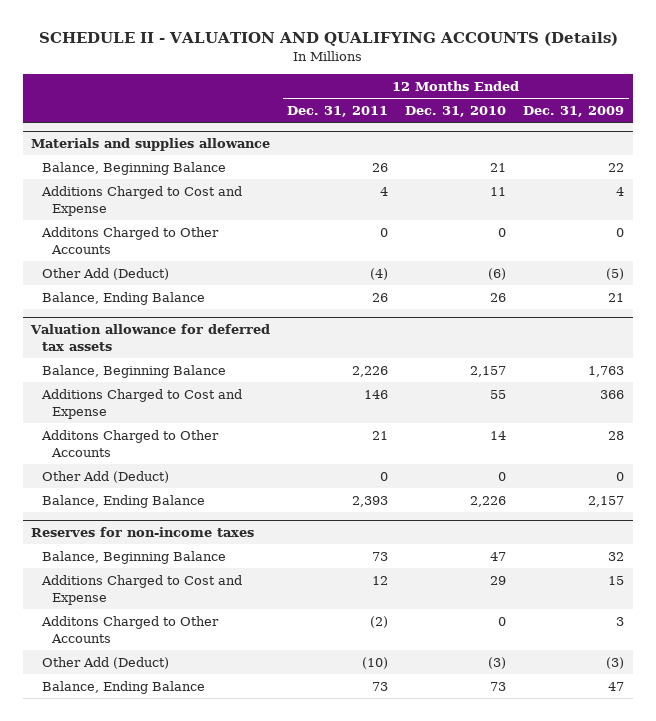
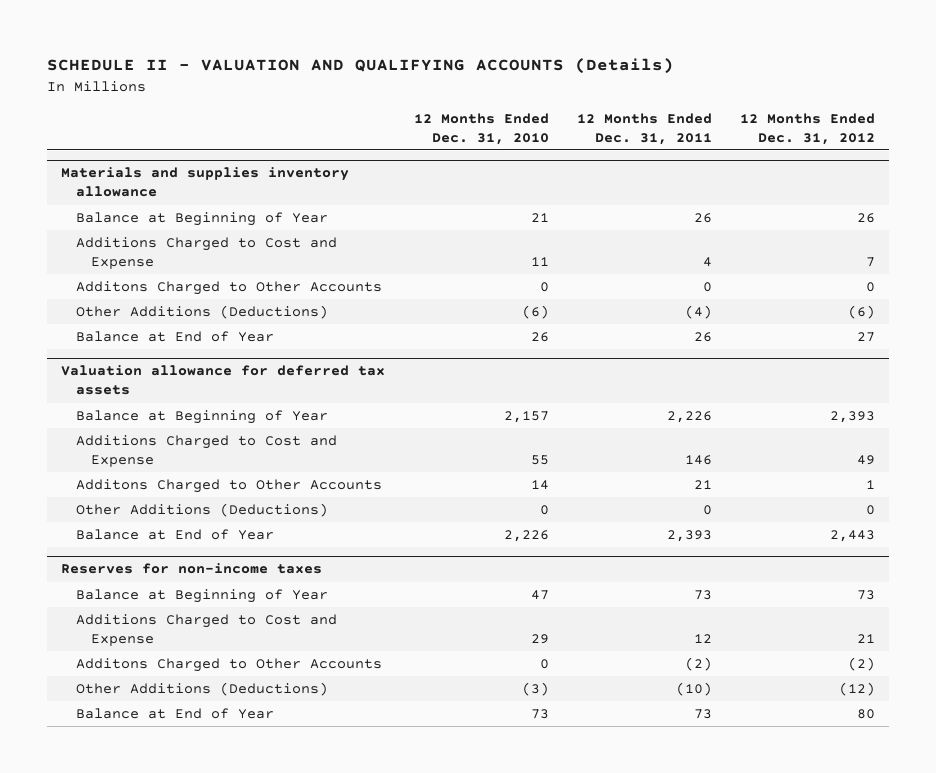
- | 12 Months Ended Dec. 31, 2011 | 12 Months Ended Dec. 31, 2010 | 12 Months Ended Dec. 31, 2009
+ | 12 Months Ended Dec. 31, 2010 | 12 Months Ended Dec. 31, 2011 | 12 Months Ended Dec. 31, 2012
- Materials and supplies allowance
- Balance, Beginning Balance | 26 | 21 | 22
+ Materials and supplies inventory allowance
+ Balance at Beginning of Year | 21 | 26 | 26
- Other Add (Deduct) | (4) | (6) | (5)
- Balance, Ending Balance | 26 | 26 | 21
+ Other Additions (Deductions) | (6) | (4) | (6)
+ Balance at End of Year | 26 | 26 | 27
@ Valuation allowance for deferred tax assets
- Balance, Beginning Balance | 2,226 | 2,157 | 1,763
+ Balance at Beginning of Year | 2,157 | 2,226 | 2,393
- Other Add (Deduct) | 0 | 0 | 0
- Balance, Ending Balance | 2,393 | 2,226 | 2,157
+ Other Additions (Deductions) | 0 | 0 | 0
+ Balance at End of Year | 2,226 | 2,393 | 2,443
@ Reserves for non-income taxes
- Balance, Beginning Balance | 73 | 47 | 32
+ Balance at Beginning of Year | 47 | 73 | 73
- Other Add (Deduct) | (10) | (3) | (3)
- Balance, Ending Balance | 73 | 73 | 47
+ Other Additions (Deductions) | (3) | (10) | (12)
+ Balance at End of Year | 73 | 73 | 80

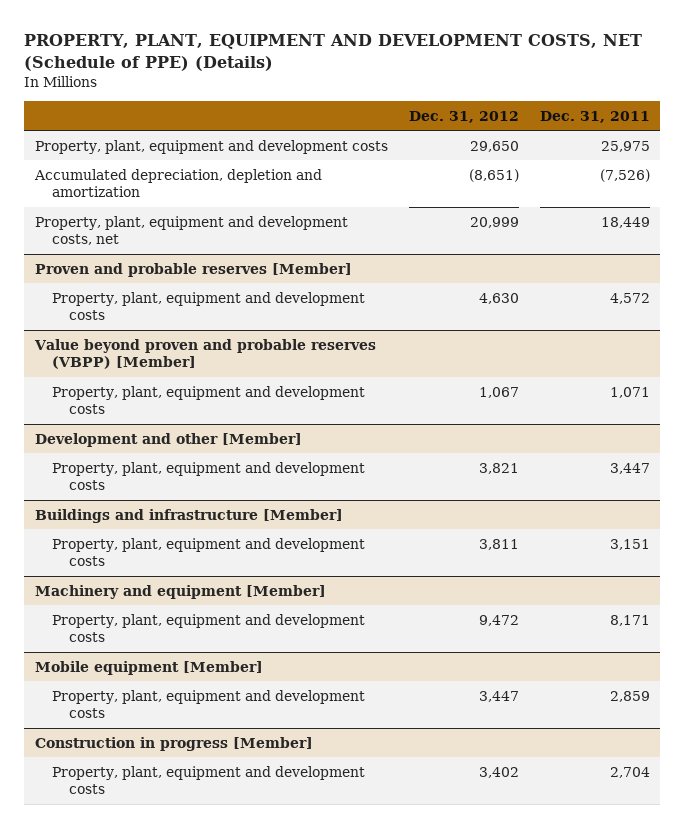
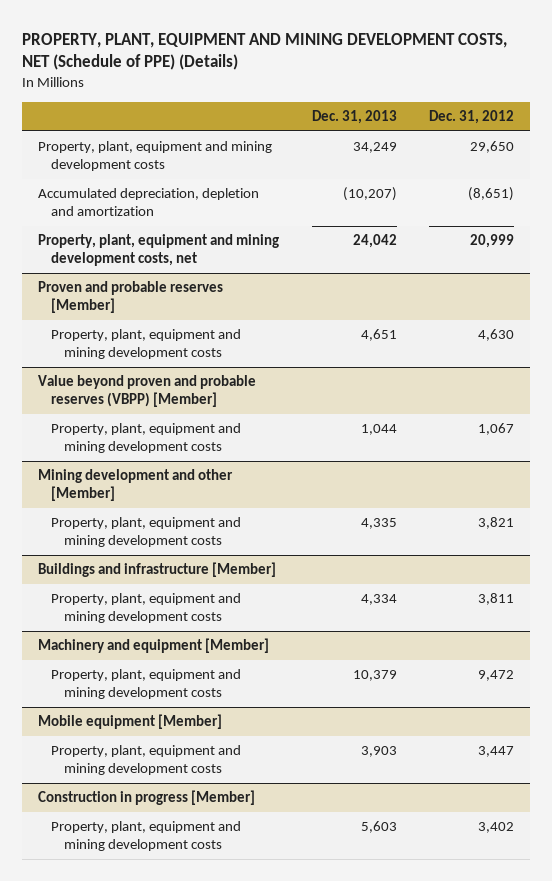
- PROPERTY, PLANT, EQUIPMENT AND DEVELOPMENT COSTS, NET (Schedule of PPE) (Details)
+ PROPERTY, PLANT, EQUIPMENT AND MINING DEVELOPMENT COSTS, NET (Schedule of PPE) (Details)
- | Dec. 31, 2012 | Dec. 31, 2011
+ | Dec. 31, 2013 | Dec. 31, 2012
- Property, plant, equipment and development costs | 29,650 | 25,975
+ Property, plant, equipment and mining development costs | 34,249 | 29,650
- Property, plant, equipment and development costs, net | 20,999 | 18,449
+ Property, plant, equipment and mining development costs, net | 24,042 | 20,999
@ Proven and probable reserves [Member]
- Property, plant, equipment and development costs | 4,630 | 4,572
+ Property, plant, equipment and mining development costs | 4,651 | 4,630
@ Value beyond proven and probable reserves (VBPP) [Member]
- Property, plant, equipment and development costs | 1,067 | 1,071
- Development and other [Member]
- Property, plant, equipment and development costs | 3,821 | 3,447
@ Value beyond proven and probable reserves (VBPP) [Member]
+ Property, plant, equipment and mining development costs | 1,044 | 1,067
+ Mining development and other [Member]
+ Property, plant, equipment and mining development costs | 4,335 | 3,821
@ Buildings and infrastructure [Member]
- Property, plant, equipment and development costs | 3,811 | 3,151
+ Property, plant, equipment and mining development costs | 4,334 | 3,811
@ Machinery and equipment [Member]
- Property, plant, equipment and development costs | 9,472 | 8,171
+ Property, plant, equipment and mining development costs | 10,379 | 9,472
@ Mobile equipment [Member]
- Property, plant, equipment and development costs | 3,447 | 2,859
+ Property, plant, equipment and mining development costs | 3,903 | 3,447
@ Construction in progress [Member]
- Property, plant, equipment and development costs | 3,402 | 2,704
+ Property, plant, equipment and mining development costs | 5,603 | 3,402

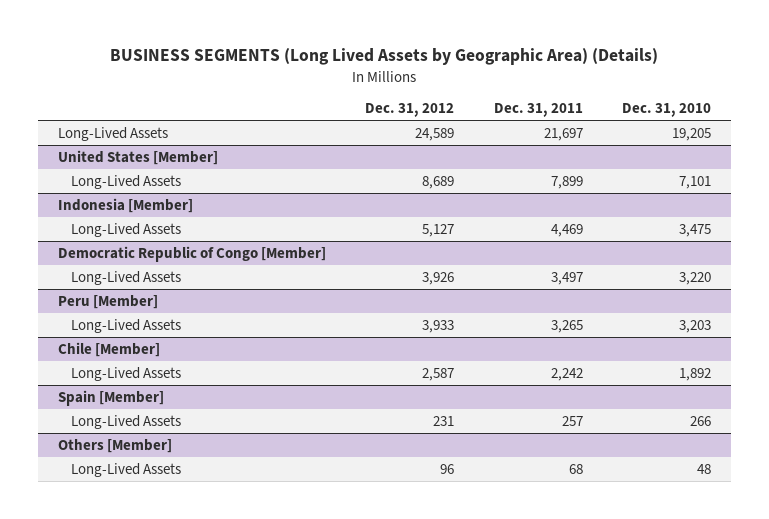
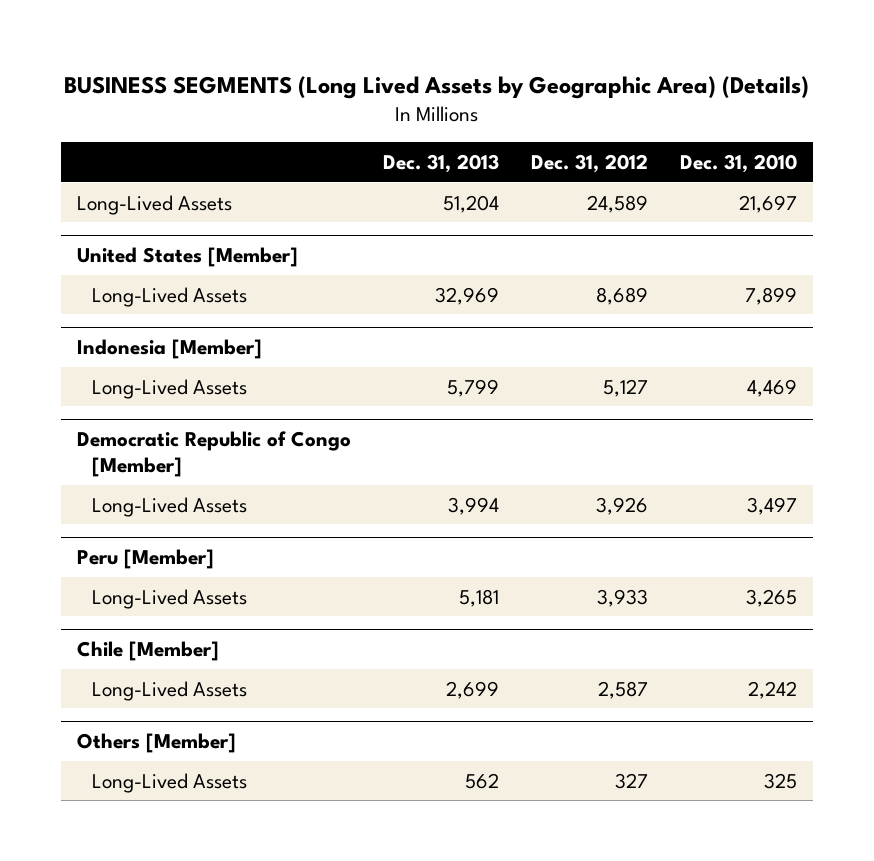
- | Dec. 31, 2012 | Dec. 31, 2011 | Dec. 31, 2010
+ | Dec. 31, 2013 | Dec. 31, 2012 | Dec. 31, 2010
- Long-Lived Assets | 24,589 | 21,697 | 19,205
+ Long-Lived Assets | 51,204 | 24,589 | 21,697
@ United States [Member]
- Long-Lived Assets | 8,689 | 7,899 | 7,101
+ Long-Lived Assets | 32,969 | 8,689 | 7,899
@ Indonesia [Member]
- Long-Lived Assets | 5,127 | 4,469 | 3,475
+ Long-Lived Assets | 5,799 | 5,127 | 4,469
@ Democratic Republic of Congo [Member]
- Long-Lived Assets | 3,926 | 3,497 | 3,220
+ Long-Lived Assets | 3,994 | 3,926 | 3,497
@ Peru [Member]
- Long-Lived Assets | 3,933 | 3,265 | 3,203
+ Long-Lived Assets | 5,181 | 3,933 | 3,265
@ Chile [Member]
- Long-Lived Assets | 2,587 | 2,242 | 1,892
- Spain [Member]
- Long-Lived Assets | 231 | 257 | 266
@ Chile [Member]
+ Long-Lived Assets | 2,699 | 2,587 | 2,242
@ Others [Member]
- Long-Lived Assets | 96 | 68 | 48
+ Long-Lived Assets | 562 | 327 | 325

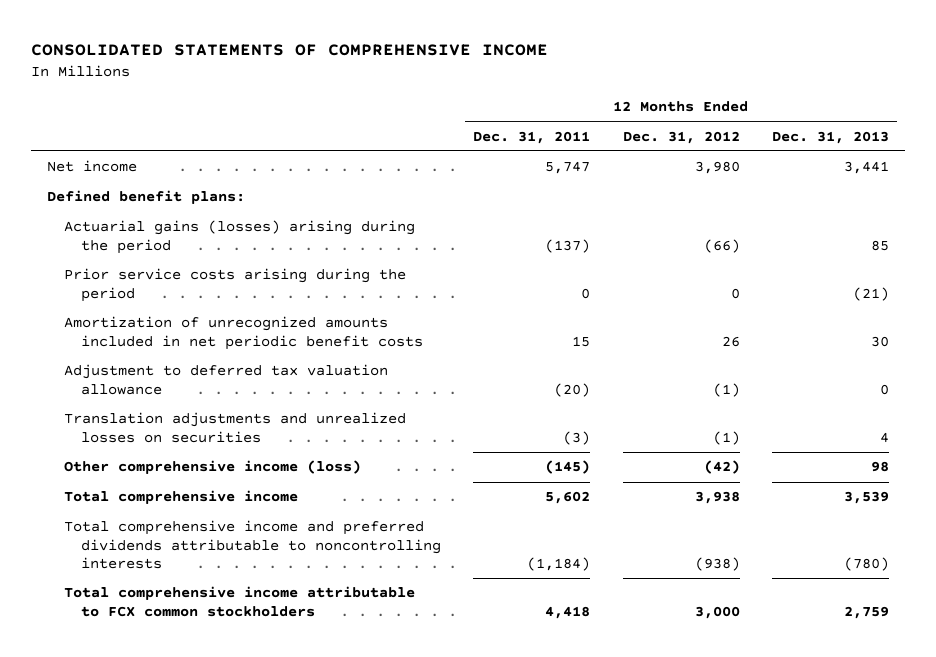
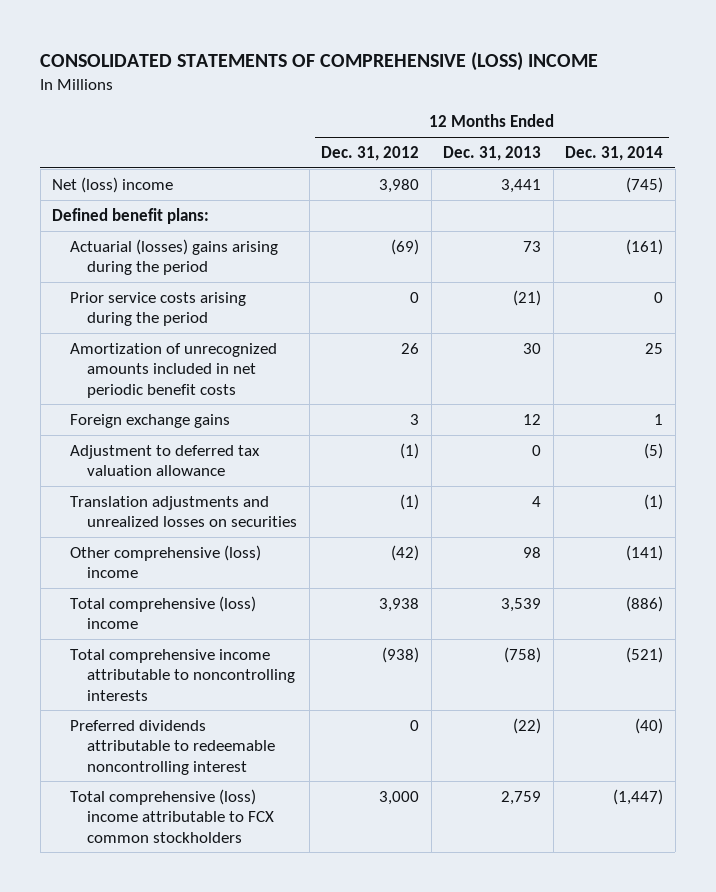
- CONSOLIDATED STATEMENTS OF COMPREHENSIVE INCOME
+ CONSOLIDATED STATEMENTS OF COMPREHENSIVE (LOSS) INCOME
- | 12 Months Ended Dec. 31, 2011 | 12 Months Ended Dec. 31, 2012 | 12 Months Ended Dec. 31, 2013
+ | 12 Months Ended Dec. 31, 2012 | 12 Months Ended Dec. 31, 2013 | 12 Months Ended Dec. 31, 2014
- Net income | 5,747 | 3,980 | 3,441
+ Net (loss) income | 3,980 | 3,441 | (745)
- Actuarial gains (losses) arising during the period | (137) | (66) | 85
+ Actuarial (losses) gains arising during the period | (69) | 73 | (161)
+ Foreign exchange gains | 3 | 12 | 1
- Other comprehensive income (loss) | (145) | (42) | 98
- Total comprehensive income | 5,602 | 3,938 | 3,539
- Total comprehensive income and preferred dividends attributable to noncontrolling interests | (1,184) | (938) | (780)
- Total comprehensive income attributable to FCX common stockholders | 4,418 | 3,000 | 2,759
+ Other comprehensive (loss) income | (42) | 98 | (141)
+ Total comprehensive (loss) income | 3,938 | 3,539 | (886)
+ Total comprehensive income attributable to noncontrolling interests | (938) | (758) | (521)
+ Preferred dividends attributable to redeemable noncontrolling interest | 0 | (22) | (40)
+ Total comprehensive (loss) income attributable to FCX common stockholders | 3,000 | 2,759 | (1,447)

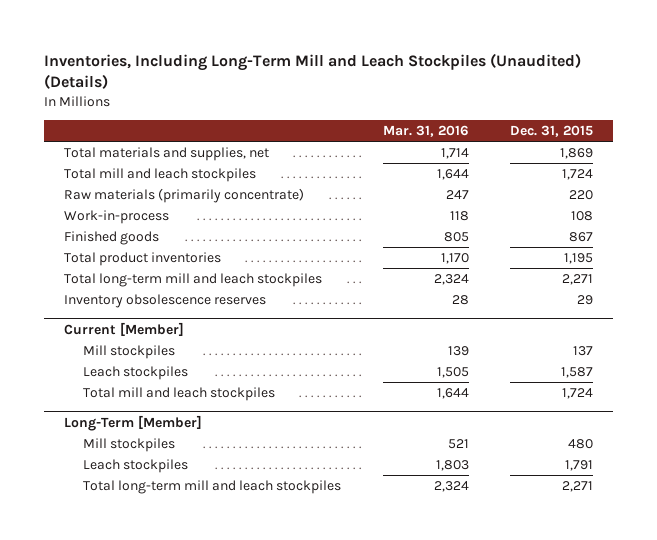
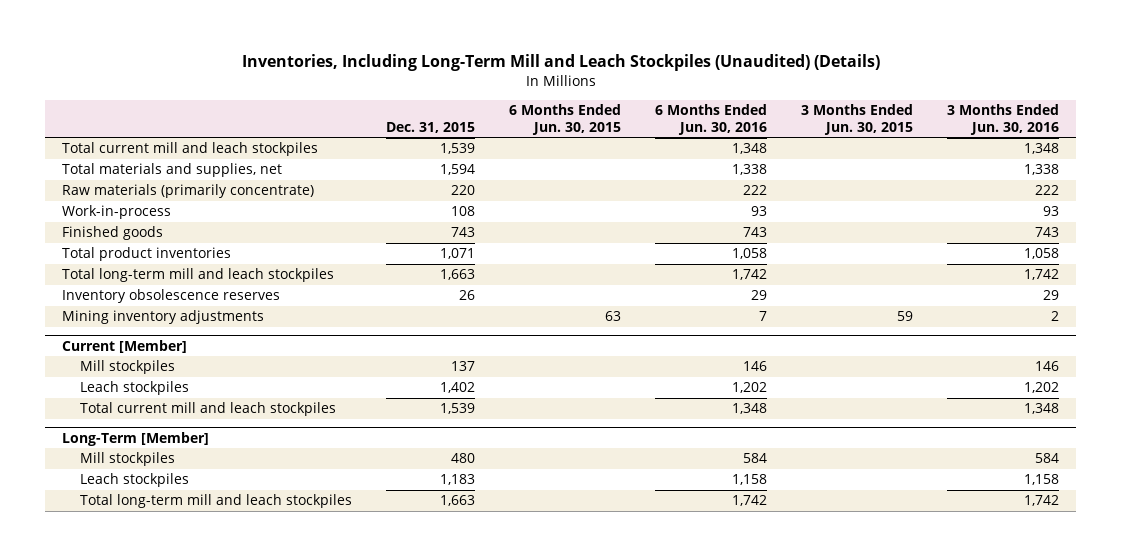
- | Mar. 31, 2016 | Dec. 31, 2015
+ | Dec. 31, 2015 | 6 Months Ended Jun. 30, 2015 | 6 Months Ended Jun. 30, 2016 | 3 Months Ended Jun. 30, 2015 | 3 Months Ended Jun. 30, 2016
- Total materials and supplies, net | 1,714 | 1,869
- Total mill and leach stockpiles | 1,644 | 1,724
+ Total current mill and leach stockpiles | 1,539 | | 1,348 | | 1,348
+ Total materials and supplies, net | 1,594 | | 1,338 | | 1,338
- Finished goods | 805 | 867
- Total product inventories | 1,170 | 1,195
- Total long-term mill and leach stockpiles | 2,324 | 2,271
- Inventory obsolescence reserves | 28 | 29
+ Finished goods | 743 | | 743 | | 743
+ Total product inventories | 1,071 | | 1,058 | | 1,058
+ Total long-term mill and leach stockpiles | 1,663 | | 1,742 | | 1,742
+ Inventory obsolescence reserves | 26 | | 29 | | 29
+ Mining inventory adjustments | | 63 | 7 | 59 | 2
@ Current [Member]
- Leach stockpiles | 1,505 | 1,587
- Total mill and leach stockpiles | 1,644 | 1,724
+ Leach stockpiles | 1,402 | | 1,202 | | 1,202
+ Total current mill and leach stockpiles | 1,539 | | 1,348 | | 1,348
@ Long-Term [Member]
- Leach stockpiles | 1,803 | 1,791
- Total long-term mill and leach stockpiles | 2,324 | 2,271
+ Leach stockpiles | 1,183 | | 1,158 | | 1,158
+ Total long-term mill and leach stockpiles | 1,663 | | 1,742 | | 1,742

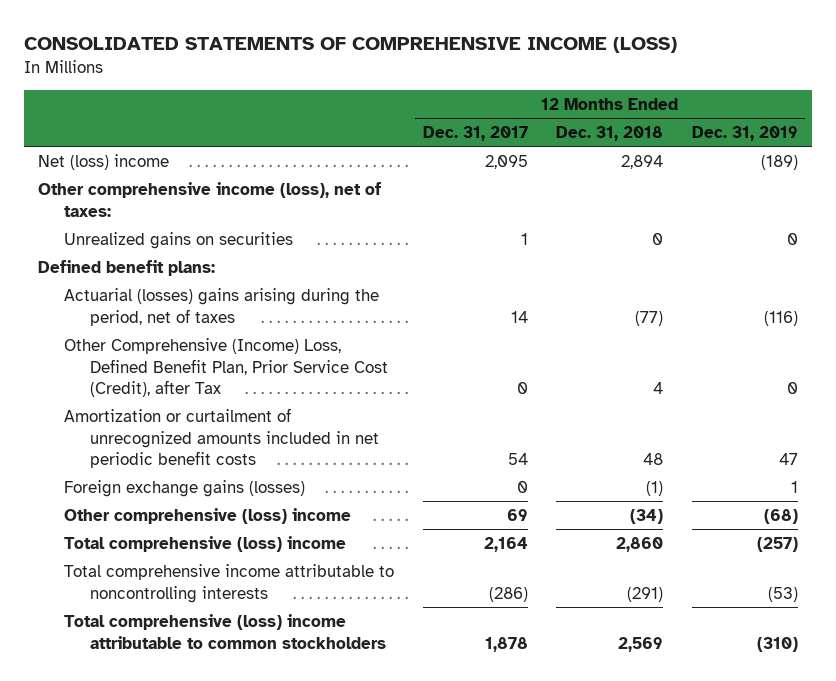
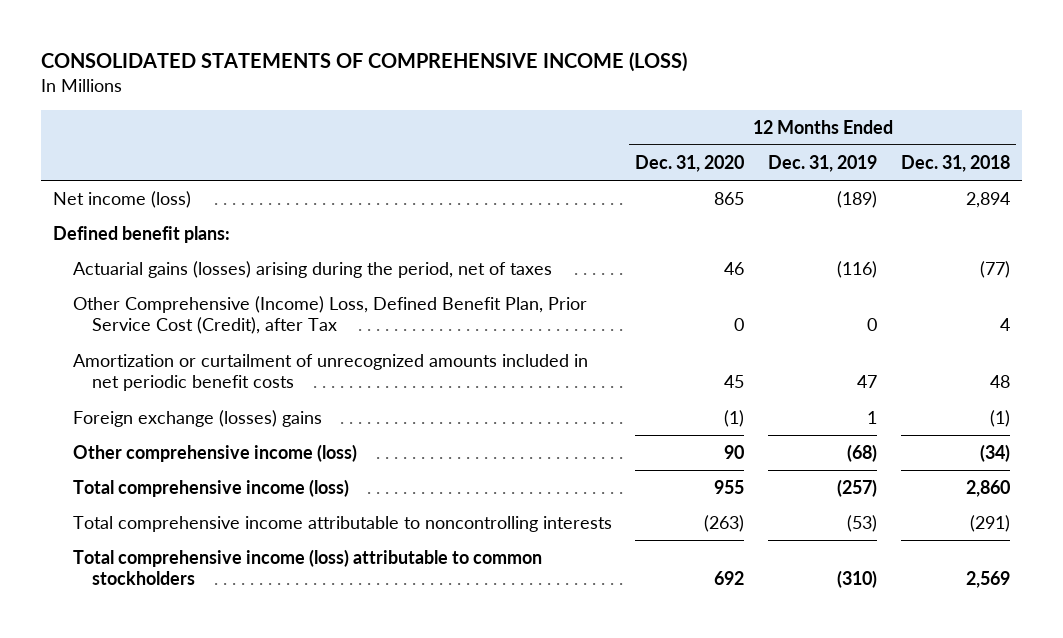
- | 12 Months Ended Dec. 31, 2017 | 12 Months Ended Dec. 31, 2018 | 12 Months Ended Dec. 31, 2019
+ | 12 Months Ended Dec. 31, 2020 | 12 Months Ended Dec. 31, 2019 | 12 Months Ended Dec. 31, 2018
- Net (loss) income | 2,095 | 2,894 | (189)
- Other comprehensive income (loss), net of taxes:
- Unrealized gains on securities | 1 | 0 | 0
+ Net income (loss) | 865 | (189) | 2,894
- Actuarial (losses) gains arising during the period, net of taxes | 14 | (77) | (116)
+ Actuarial gains (losses) arising during the period, net of taxes | 46 | (116) | (77)
- Foreign exchange gains (losses) | 0 | (1) | 1
- Other comprehensive (loss) income | 69 | (34) | (68)
- Total comprehensive (loss) income | 2,164 | 2,860 | (257)
+ Foreign exchange (losses) gains | (1) | 1 | (1)
+ Other comprehensive income (loss) | 90 | (68) | (34)
+ Total comprehensive income (loss) | 955 | (257) | 2,860
- Total comprehensive (loss) income attributable to common stockholders | 1,878 | 2,569 | (310)
+ Total comprehensive income (loss) attributable to common stockholders | 692 | (310) | 2,569

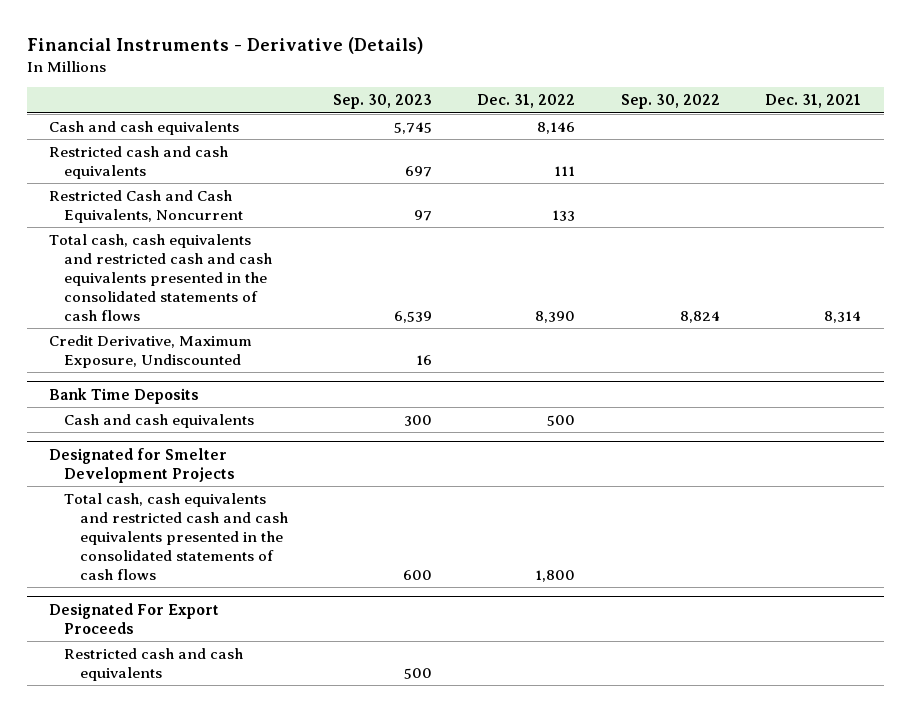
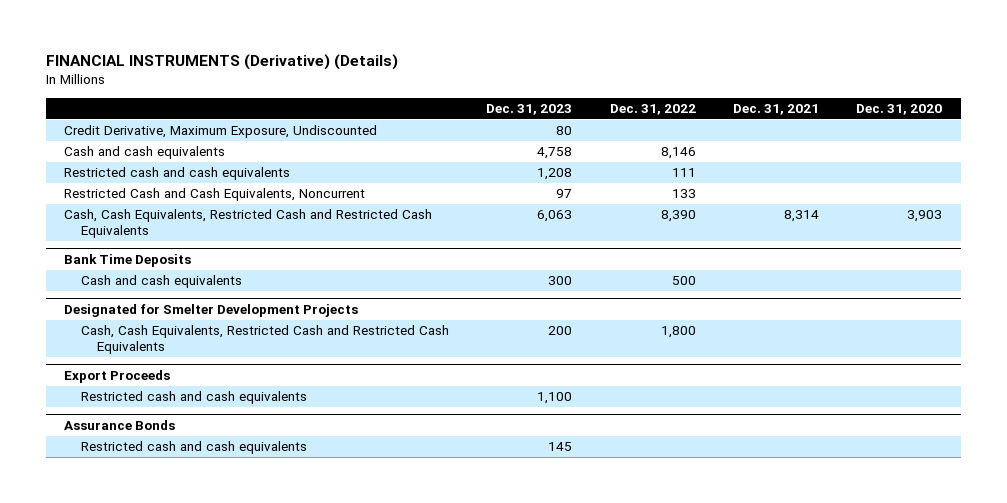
- Financial Instruments - Derivative (Details)
+ FINANCIAL INSTRUMENTS (Derivative) (Details)
- | Sep. 30, 2023 | Dec. 31, 2022 | Sep. 30, 2022 | Dec. 31, 2021
+ | Dec. 31, 2023 | Dec. 31, 2022 | Dec. 31, 2021 | Dec. 31, 2020
moved up: Credit Derivative, Maximum Exposure, Undiscounted | 80 | | |
- Total cash, cash equivalents and restricted cash and cash equivalents presented in the consolidated statements of cash flows | 6,539 | 8,390 | 8,824 | 8,314
+ Cash, Cash Equivalents, Restricted Cash and Restricted Cash Equivalents | 6,063 | 8,390 | 8,314 | 3,903
@ Designated for Smelter Development Projects
- Total cash, cash equivalents and restricted cash and cash equivalents presented in the consolidated statements of cash flows | 600 | 1,800 | |
- Designated For Export Proceeds
@ Designated for Smelter Development Projects
+ Cash, Cash Equivalents, Restricted Cash and Restricted Cash Equivalents | 200 | 1,800 | |
+ Export Proceeds
+ Assurance Bonds
+ Restricted cash and cash equivalents | 145 | | |

